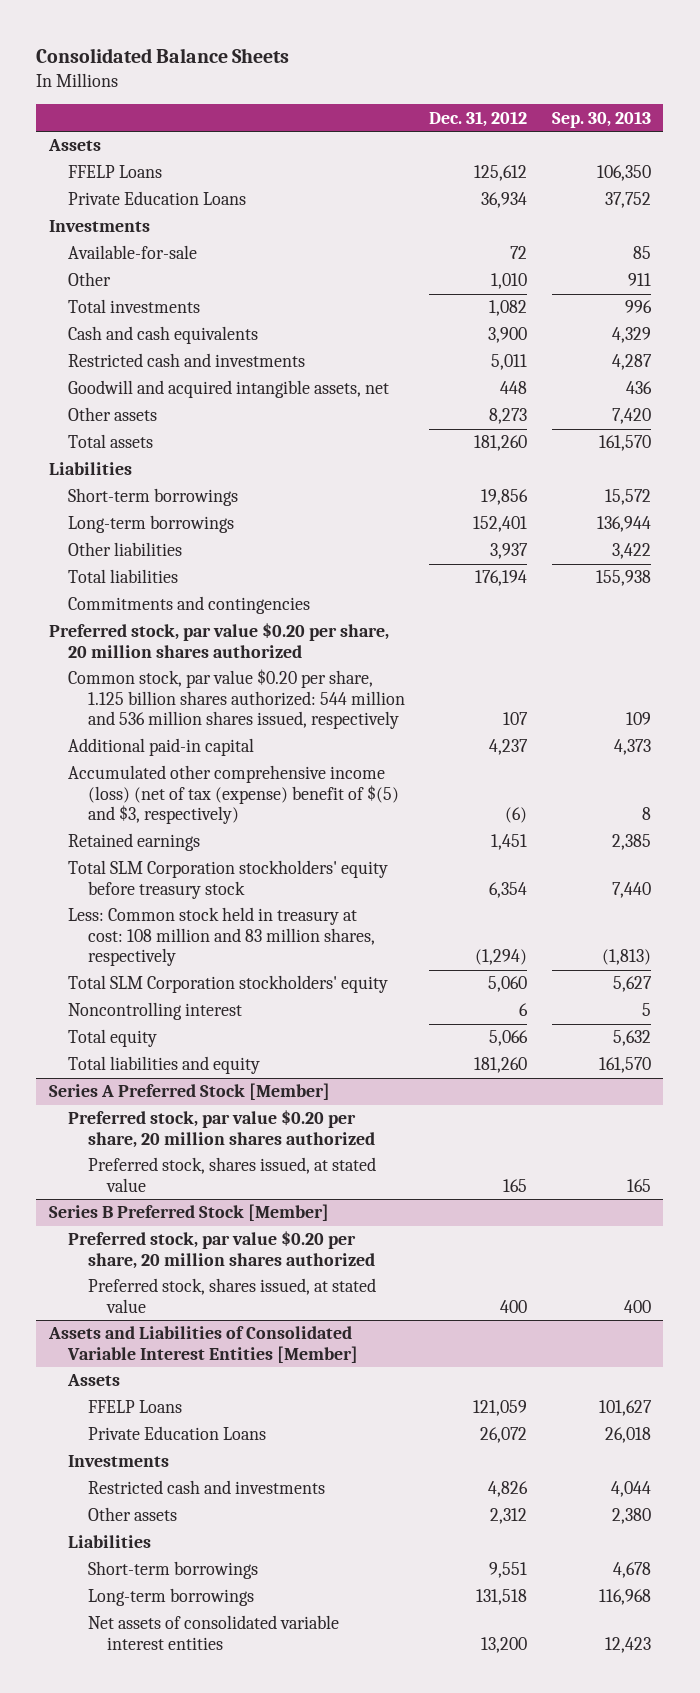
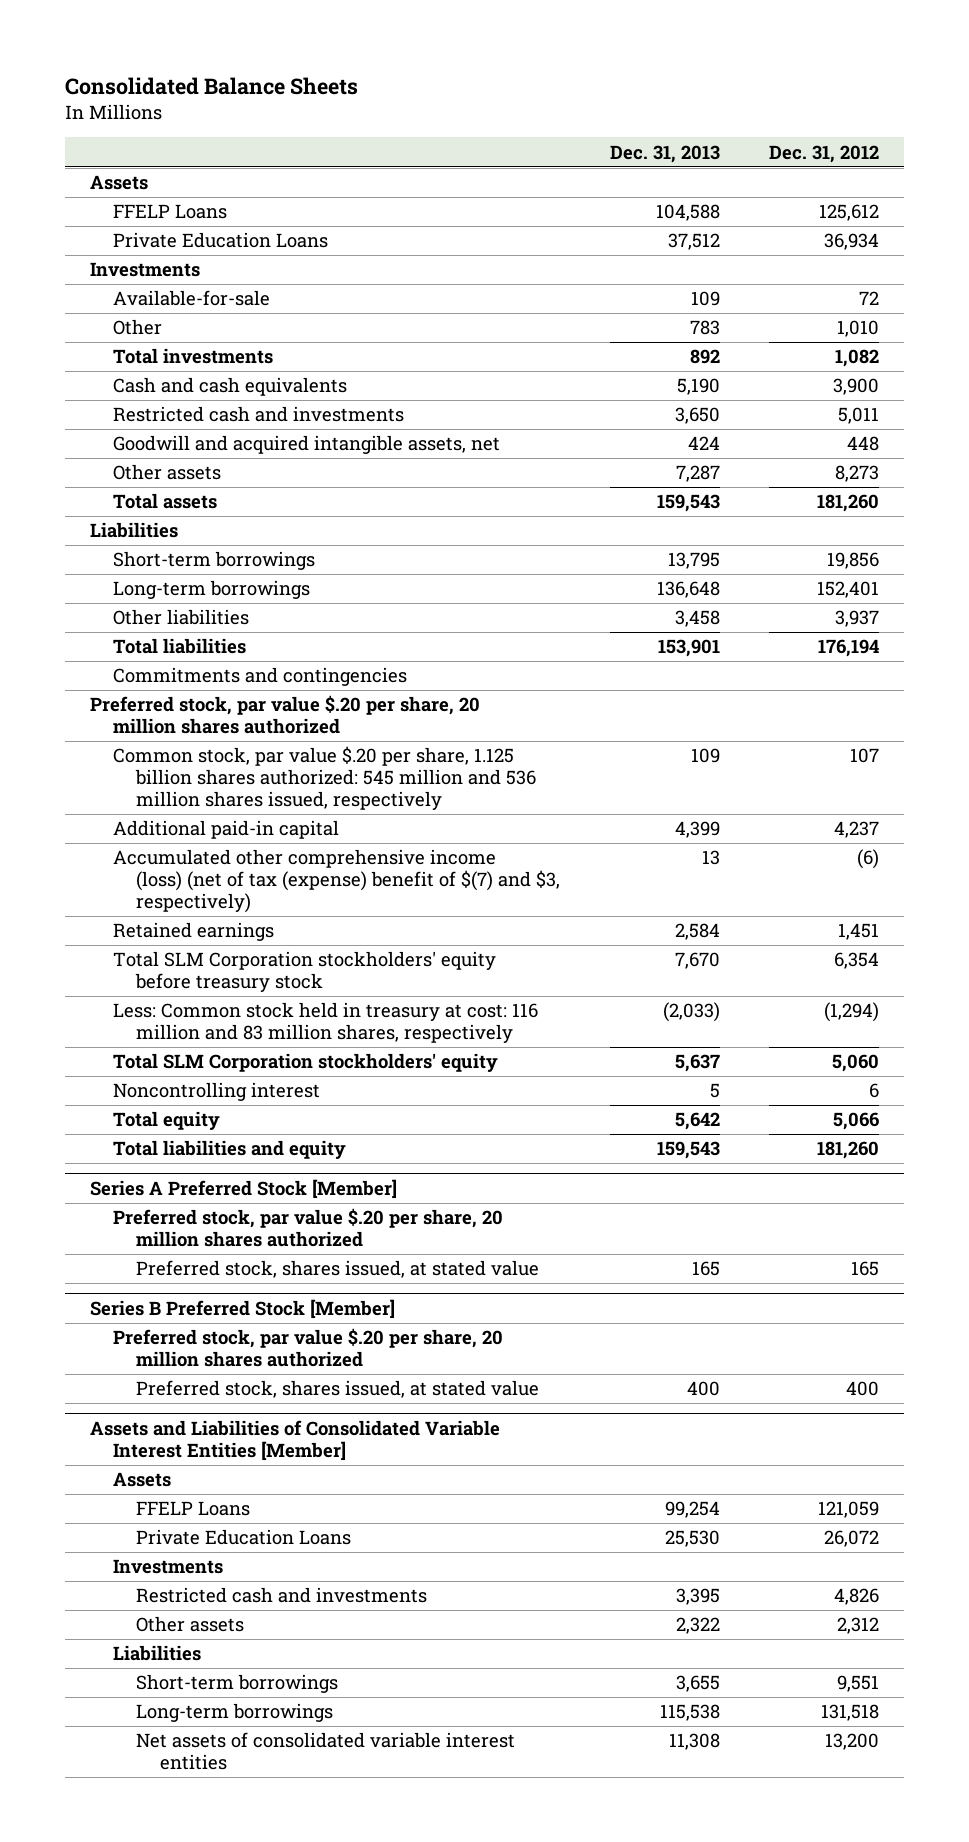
- | Dec. 31, 2012 | Sep. 30, 2013
+ | Dec. 31, 2013 | Dec. 31, 2012
- Preferred stock, par value $0.20 per share, 20 million shares authorized
- Common stock, par value $0.20 per share, 1.125 billion shares authorized: 544 million and 536 million shares issued, respectively | 107 | 109
+ Preferred stock, par value $.20 per share, 20 million shares authorized
+ Common stock, par value $.20 per share, 1.125 billion shares authorized: 545 million and 536 million shares issued, respectively | 109 | 107
- Accumulated other comprehensive income (loss) (net of tax (expense) benefit of $(5) and $3, respectively) | (6) | 8
+ Accumulated other comprehensive income (loss) (net of tax (expense) benefit of $(7) and $3, respectively) | 13 | (6)
- Less: Common stock held in treasury at cost: 108 million and 83 million shares, respectively | (1,294) | (1,813)
+ Less: Common stock held in treasury at cost: 116 million and 83 million shares, respectively | (2,033) | (1,294)
@ Series A Preferred Stock [Member]
- Preferred stock, par value $0.20 per share, 20 million shares authorized
+ Preferred stock, par value $.20 per share, 20 million shares authorized
@ Series B Preferred Stock [Member]
- Preferred stock, par value $0.20 per share, 20 million shares authorized
+ Preferred stock, par value $.20 per share, 20 million shares authorized

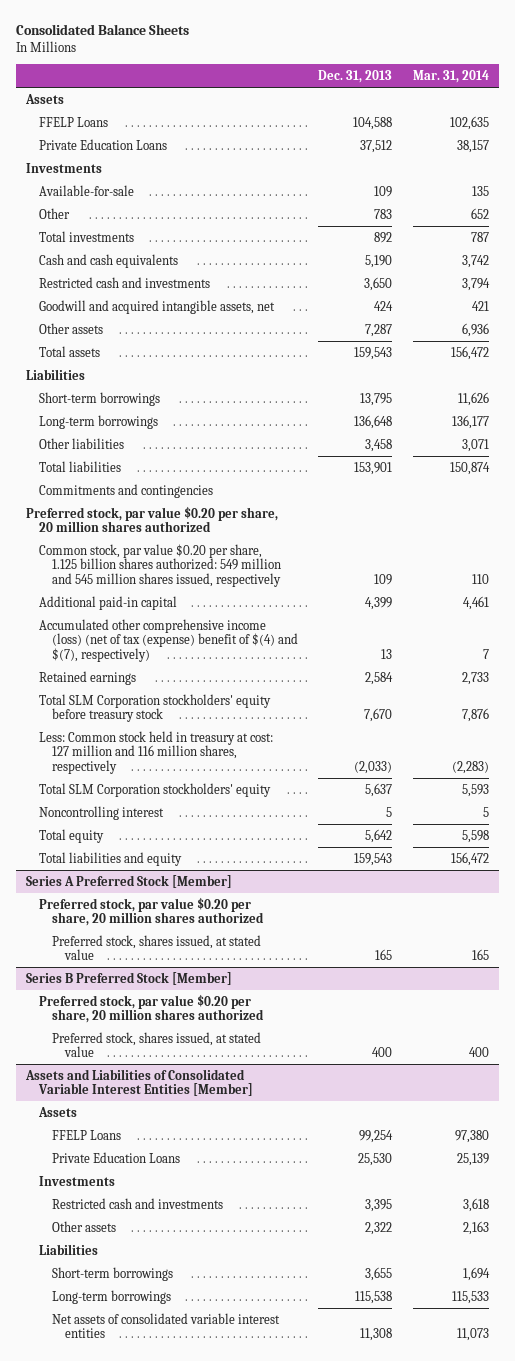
- | Dec. 31, 2013 | Dec. 31, 2012
+ | Dec. 31, 2013 | Mar. 31, 2014
- Preferred stock, par value $.20 per share, 20 million shares authorized
- Common stock, par value $.20 per share, 1.125 billion shares authorized: 545 million and 536 million shares issued, respectively | 109 | 107
+ Preferred stock, par value $0.20 per share, 20 million shares authorized
+ Common stock, par value $0.20 per share, 1.125 billion shares authorized: 549 million and 545 million shares issued, respectively | 109 | 110
- Accumulated other comprehensive income (loss) (net of tax (expense) benefit of $(7) and $3, respectively) | 13 | (6)
+ Accumulated other comprehensive income (loss) (net of tax (expense) benefit of $(4) and $(7), respectively) | 13 | 7
- Less: Common stock held in treasury at cost: 116 million and 83 million shares, respectively | (2,033) | (1,294)
+ Less: Common stock held in treasury at cost: 127 million and 116 million shares, respectively | (2,033) | (2,283)
@ Series A Preferred Stock [Member]
- Preferred stock, par value $.20 per share, 20 million shares authorized
+ Preferred stock, par value $0.20 per share, 20 million shares authorized
@ Series B Preferred Stock [Member]
- Preferred stock, par value $.20 per share, 20 million shares authorized
+ Preferred stock, par value $0.20 per share, 20 million shares authorized

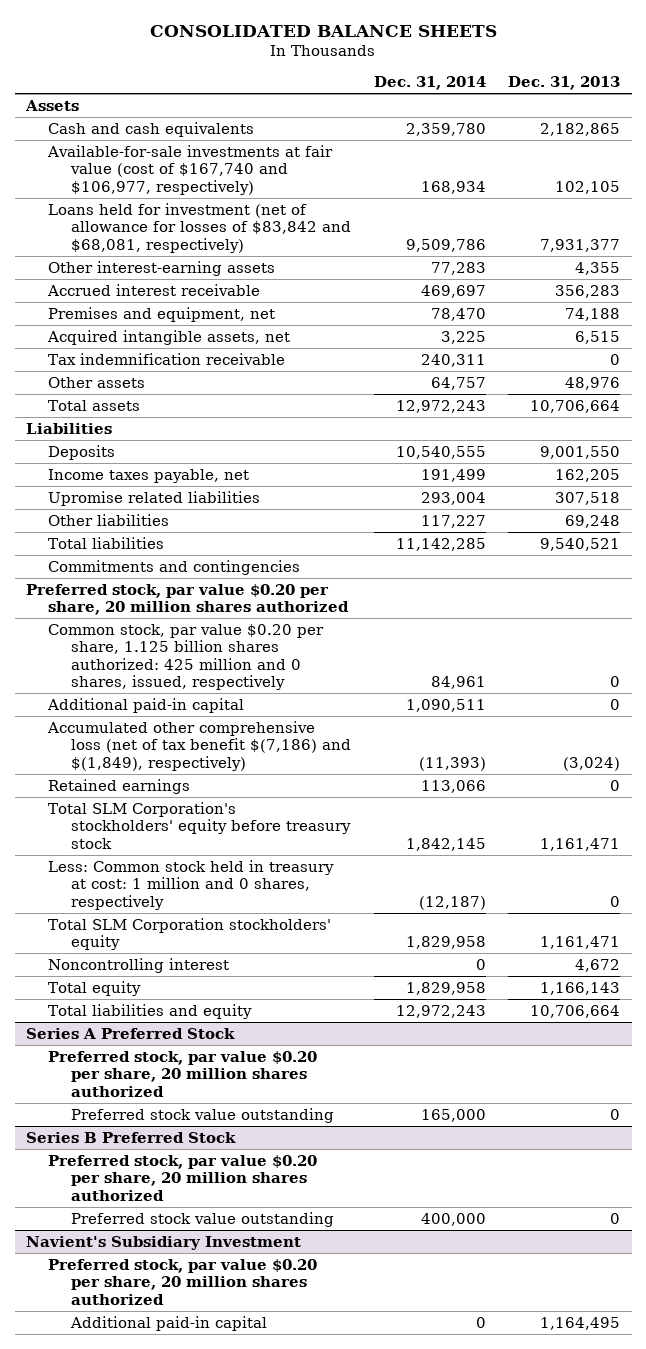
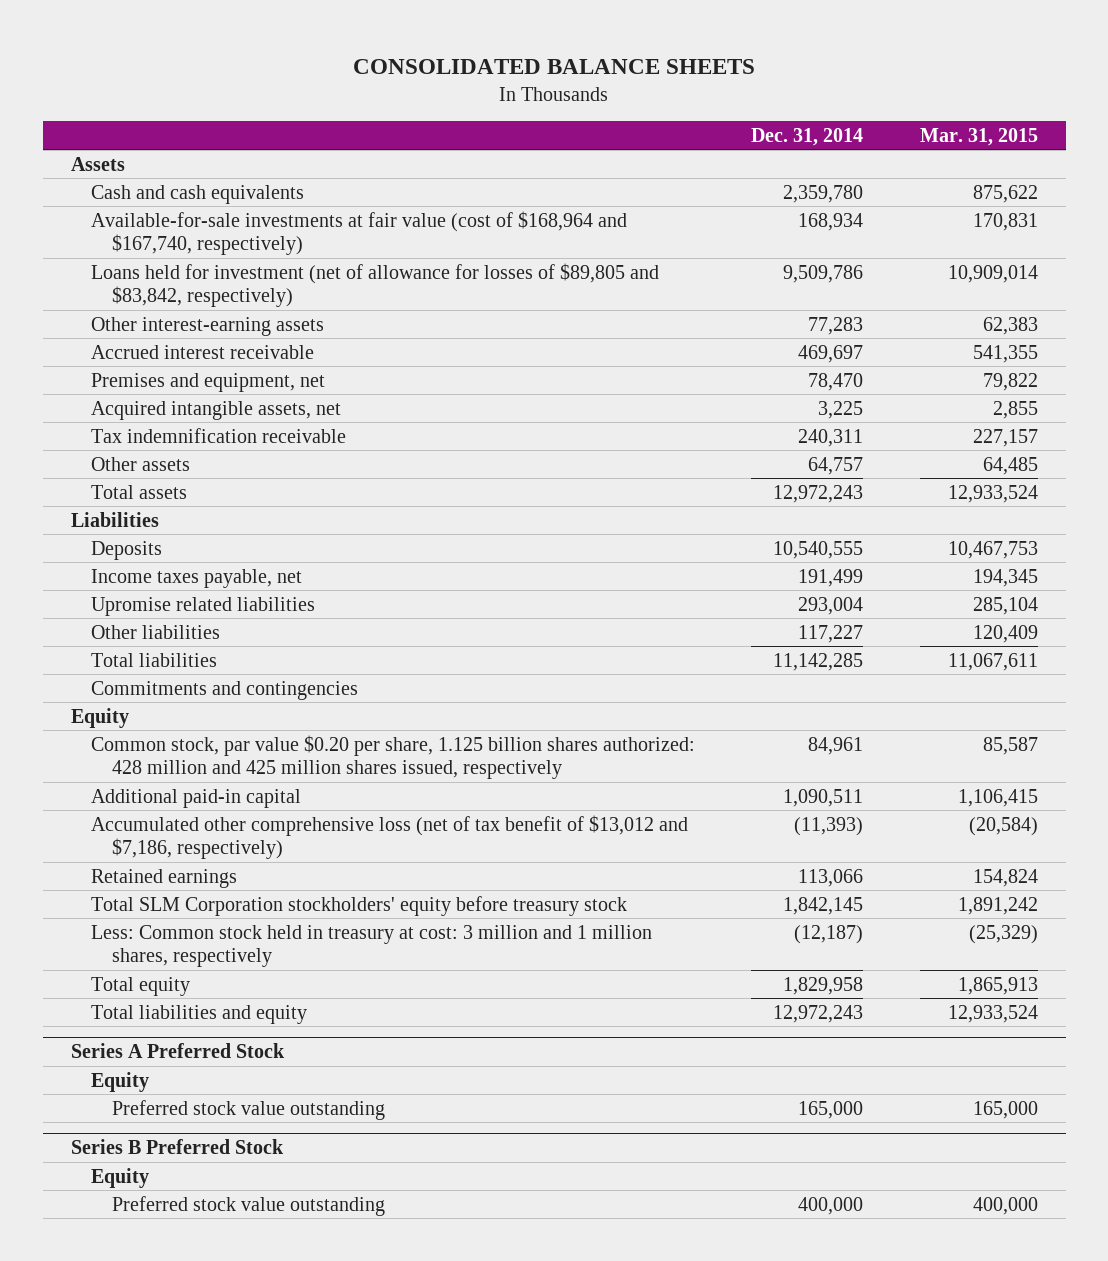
- | Dec. 31, 2014 | Dec. 31, 2013
+ | Dec. 31, 2014 | Mar. 31, 2015
- Available-for-sale investments at fair value (cost of $167,740 and $106,977, respectively) | 168,934 | 102,105
- Loans held for investment (net of allowance for losses of $83,842 and $68,081, respectively) | 9,509,786 | 7,931,377
+ Available-for-sale investments at fair value (cost of $168,964 and $167,740, respectively) | 168,934 | 170,831
+ Loans held for investment (net of allowance for losses of $89,805 and $83,842, respectively) | 9,509,786 | 10,909,014
- Preferred stock, par value $0.20 per share, 20 million shares authorized
- Common stock, par value $0.20 per share, 1.125 billion shares authorized: 425 million and 0 shares, issued, respectively | 84,961 | 0
+ Equity
+ Common stock, par value $0.20 per share, 1.125 billion shares authorized: 428 million and 425 million shares issued, respectively | 84,961 | 85,587
- Accumulated other comprehensive loss (net of tax benefit $(7,186) and $(1,849), respectively) | (11,393) | (3,024)
+ Accumulated other comprehensive loss (net of tax benefit of $13,012 and $7,186, respectively) | (11,393) | (20,584)
- Total SLM Corporation's stockholders' equity before treasury stock | 1,842,145 | 1,161,471
- Less: Common stock held in treasury at cost: 1 million and 0 shares, respectively | (12,187) | 0
- Total SLM Corporation stockholders' equity | 1,829,958 | 1,161,471
- Noncontrolling interest | 0 | 4,672
+ Total SLM Corporation stockholders' equity before treasury stock | 1,842,145 | 1,891,242
+ Less: Common stock held in treasury at cost: 3 million and 1 million shares, respectively | (12,187) | (25,329)
@ Series A Preferred Stock
- Preferred stock, par value $0.20 per share, 20 million shares authorized
+ Equity
@ Series B Preferred Stock
- Preferred stock, par value $0.20 per share, 20 million shares authorized
+ Equity
- Navient's Subsidiary Investment
- Preferred stock, par value $0.20 per share, 20 million shares authorized
- Additional paid-in capital | 0 | 1,164,495

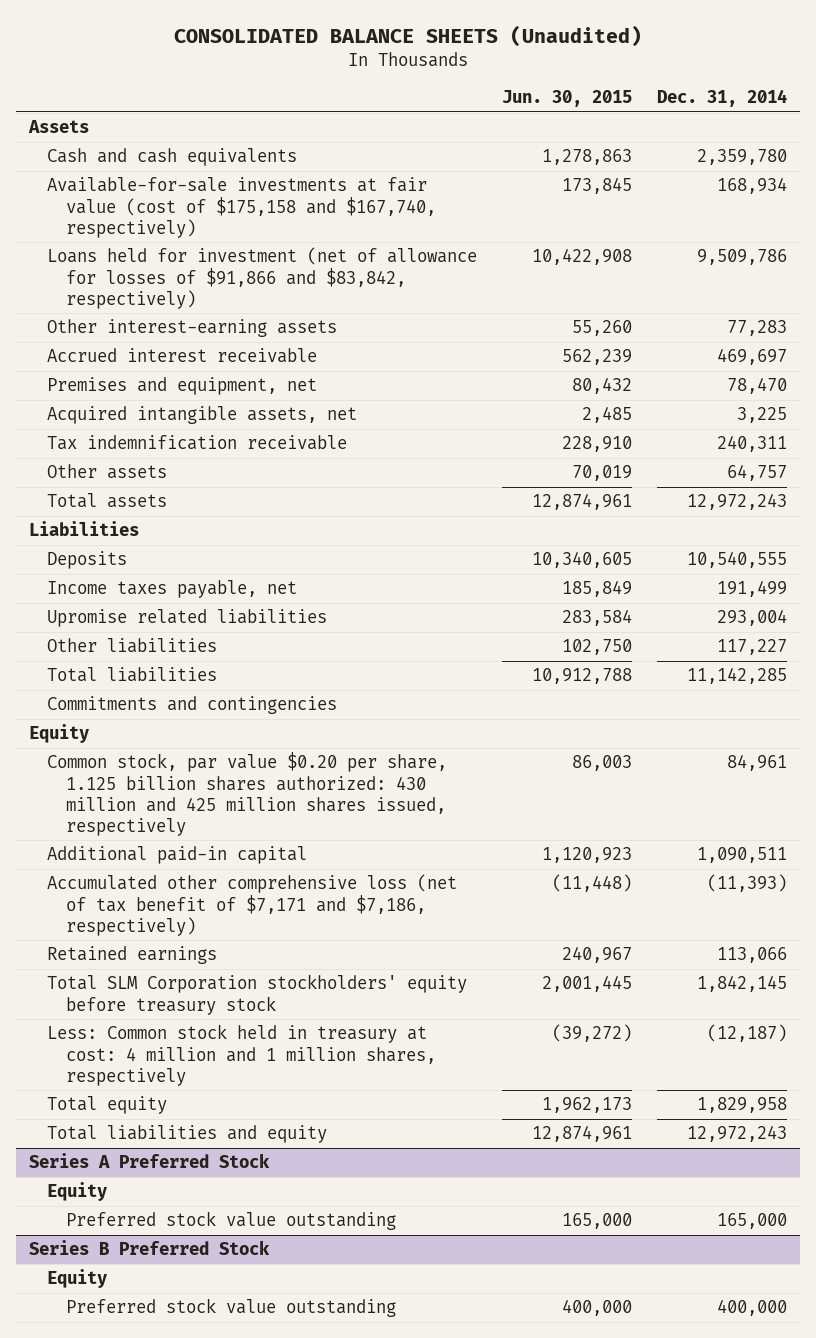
- CONSOLIDATED BALANCE SHEETS
+ CONSOLIDATED BALANCE SHEETS (Unaudited)
- | Dec. 31, 2014 | Mar. 31, 2015
+ | Jun. 30, 2015 | Dec. 31, 2014
- Available-for-sale investments at fair value (cost of $168,964 and $167,740, respectively) | 168,934 | 170,831
- Loans held for investment (net of allowance for losses of $89,805 and $83,842, respectively) | 9,509,786 | 10,909,014
+ Available-for-sale investments at fair value (cost of $175,158 and $167,740, respectively) | 173,845 | 168,934
+ Loans held for investment (net of allowance for losses of $91,866 and $83,842, respectively) | 10,422,908 | 9,509,786
- Common stock, par value $0.20 per share, 1.125 billion shares authorized: 428 million and 425 million shares issued, respectively | 84,961 | 85,587
+ Common stock, par value $0.20 per share, 1.125 billion shares authorized: 430 million and 425 million shares issued, respectively | 86,003 | 84,961
- Accumulated other comprehensive loss (net of tax benefit of $13,012 and $7,186, respectively) | (11,393) | (20,584)
+ Accumulated other comprehensive loss (net of tax benefit of $7,171 and $7,186, respectively) | (11,448) | (11,393)
- Less: Common stock held in treasury at cost: 3 million and 1 million shares, respectively | (12,187) | (25,329)
+ Less: Common stock held in treasury at cost: 4 million and 1 million shares, respectively | (39,272) | (12,187)

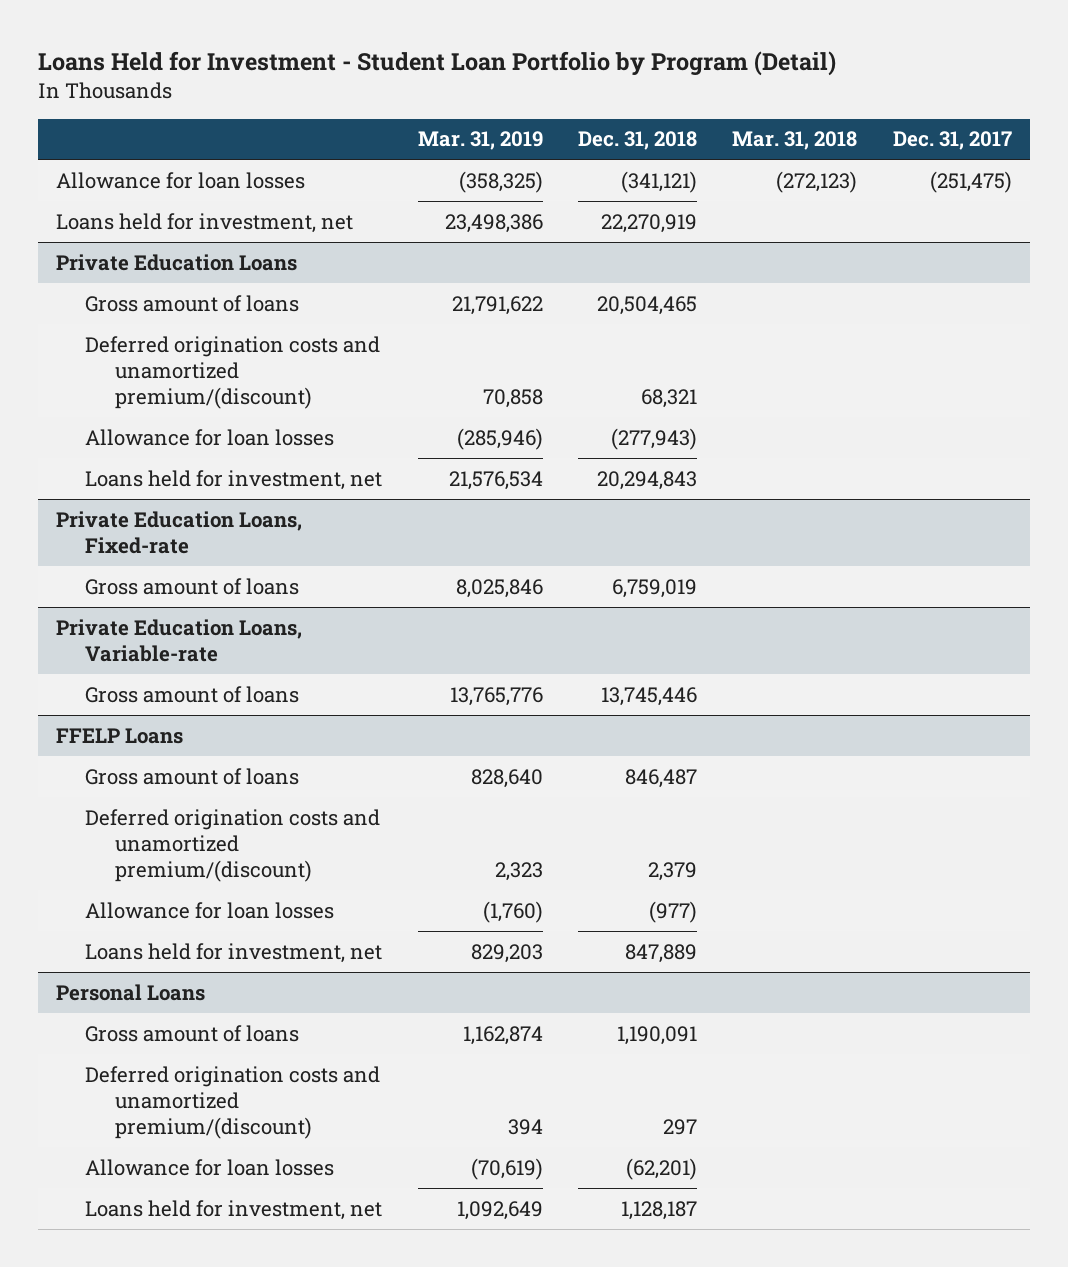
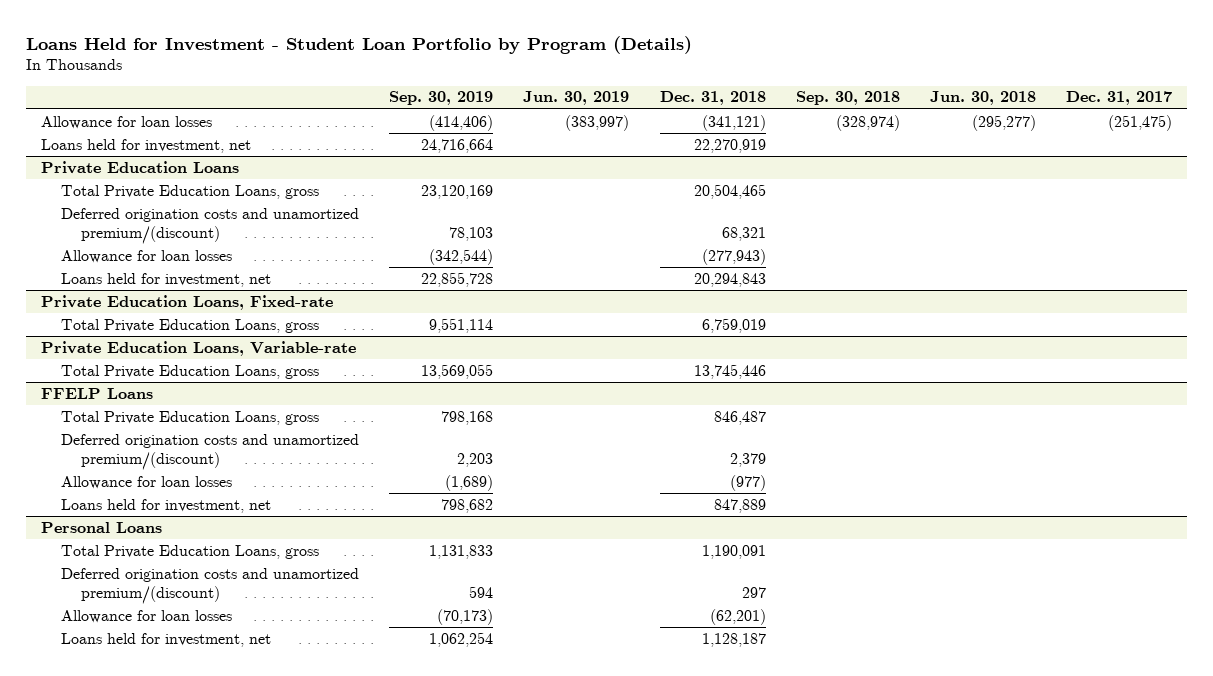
- Loans Held for Investment - Student Loan Portfolio by Program (Detail)
+ Loans Held for Investment - Student Loan Portfolio by Program (Details)
- | Mar. 31, 2019 | Dec. 31, 2018 | Mar. 31, 2018 | Dec. 31, 2017
+ | Sep. 30, 2019 | Jun. 30, 2019 | Dec. 31, 2018 | Sep. 30, 2018 | Jun. 30, 2018 | Dec. 31, 2017
@ Private Education Loans
- Gross amount of loans | 21,791,622 | 20,504,465 | |
+ Total Private Education Loans, gross | 23,120,169 | | 20,504,465 | | |
@ Private Education Loans, Fixed-rate
- Gross amount of loans | 8,025,846 | 6,759,019 | |
+ Total Private Education Loans, gross | 9,551,114 | | 6,759,019 | | |
@ Private Education Loans, Variable-rate
- Gross amount of loans | 13,765,776 | 13,745,446 | |
+ Total Private Education Loans, gross | 13,569,055 | | 13,745,446 | | |
@ FFELP Loans
- Gross amount of loans | 828,640 | 846,487 | |
+ Total Private Education Loans, gross | 798,168 | | 846,487 | | |
@ Personal Loans
- Gross amount of loans | 1,162,874 | 1,190,091 | |
+ Total Private Education Loans, gross | 1,131,833 | | 1,190,091 | | |

